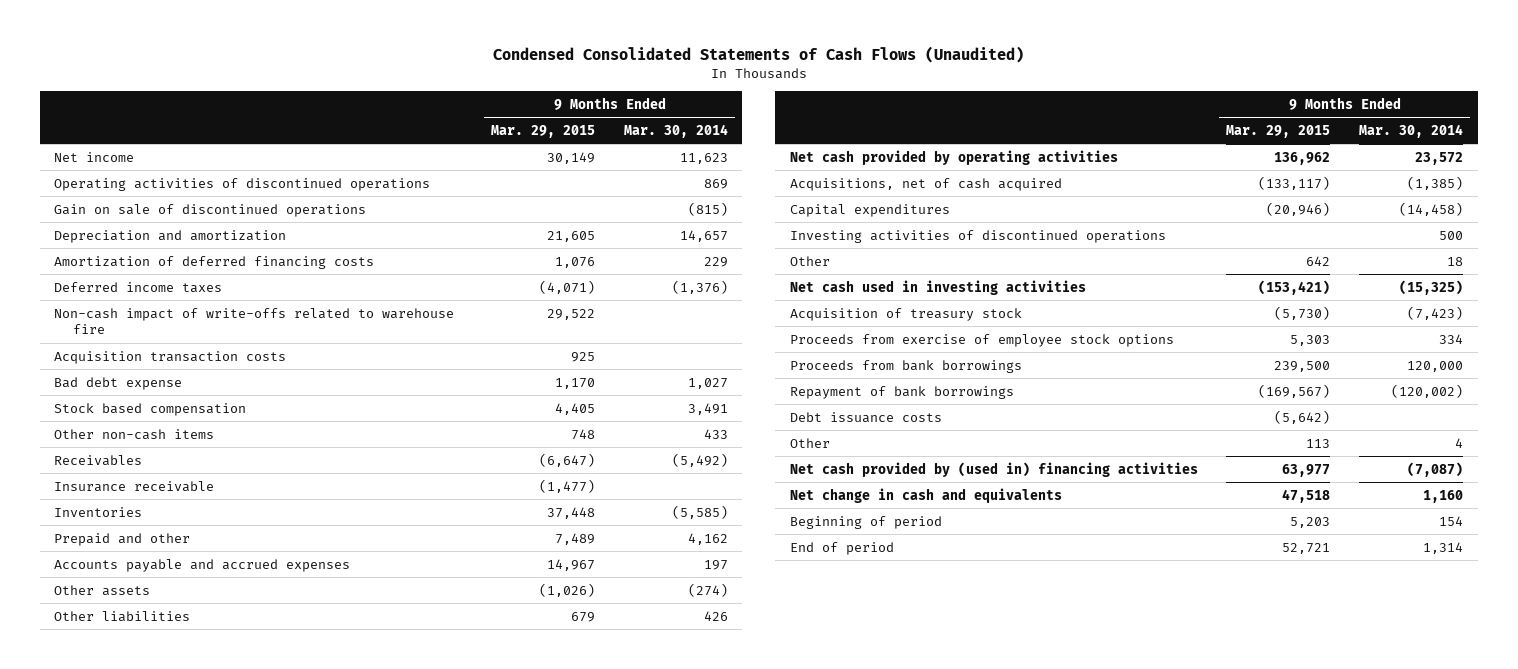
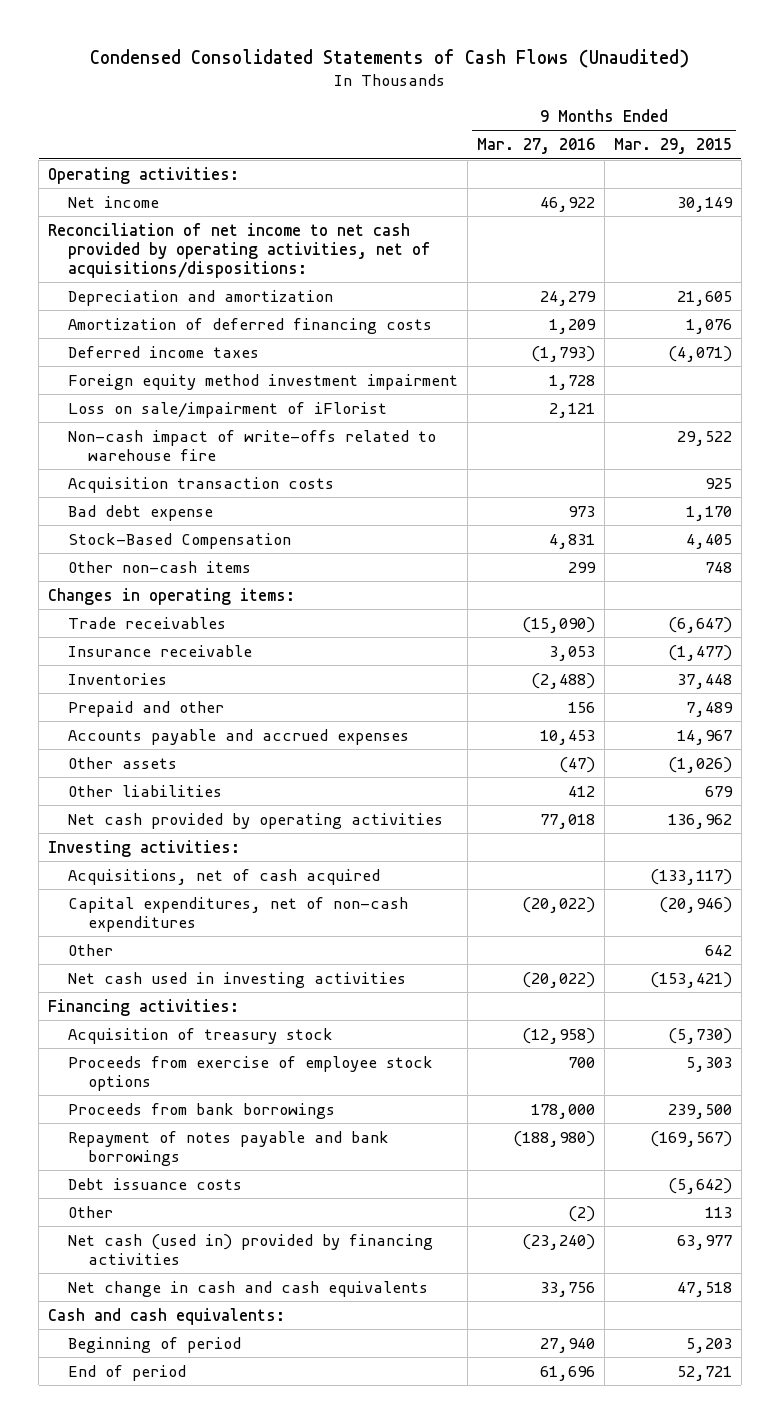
- | 9 Months Ended Mar. 29, 2015 | 9 Months Ended Mar. 30, 2014
+ | 9 Months Ended Mar. 27, 2016 | 9 Months Ended Mar. 29, 2015
+ Operating activities:
- Operating activities of discontinued operations | | 869
- Gain on sale of discontinued operations | | (815)
+ Reconciliation of net income to net cash provided by operating activities, net of acquisitions/dispositions:
+ Foreign equity method investment impairment | 1,728 |
+ Loss on sale/impairment of iFlorist | 2,121 |
- Stock based compensation | 4,405 | 3,491
+ Stock-Based Compensation | 4,831 | 4,405
- Receivables | (6,647) | (5,492)
+ Changes in operating items:
+ Trade receivables | (15,090) | (6,647)
+ Investing activities:
- Capital expenditures | (20,946) | (14,458)
- Investing activities of discontinued operations | | 500
+ Capital expenditures, net of non-cash expenditures | (20,022) | (20,946)
+ Financing activities:
- Repayment of bank borrowings | (169,567) | (120,002)
+ Repayment of notes payable and bank borrowings | (188,980) | (169,567)
- Net cash provided by (used in) financing activities | 63,977 | (7,087)
- Net change in cash and equivalents | 47,518 | 1,160
+ Net cash (used in) provided by financing activities | (23,240) | 63,977
+ Net change in cash and cash equivalents | 33,756 | 47,518
+ Cash and cash equivalents:

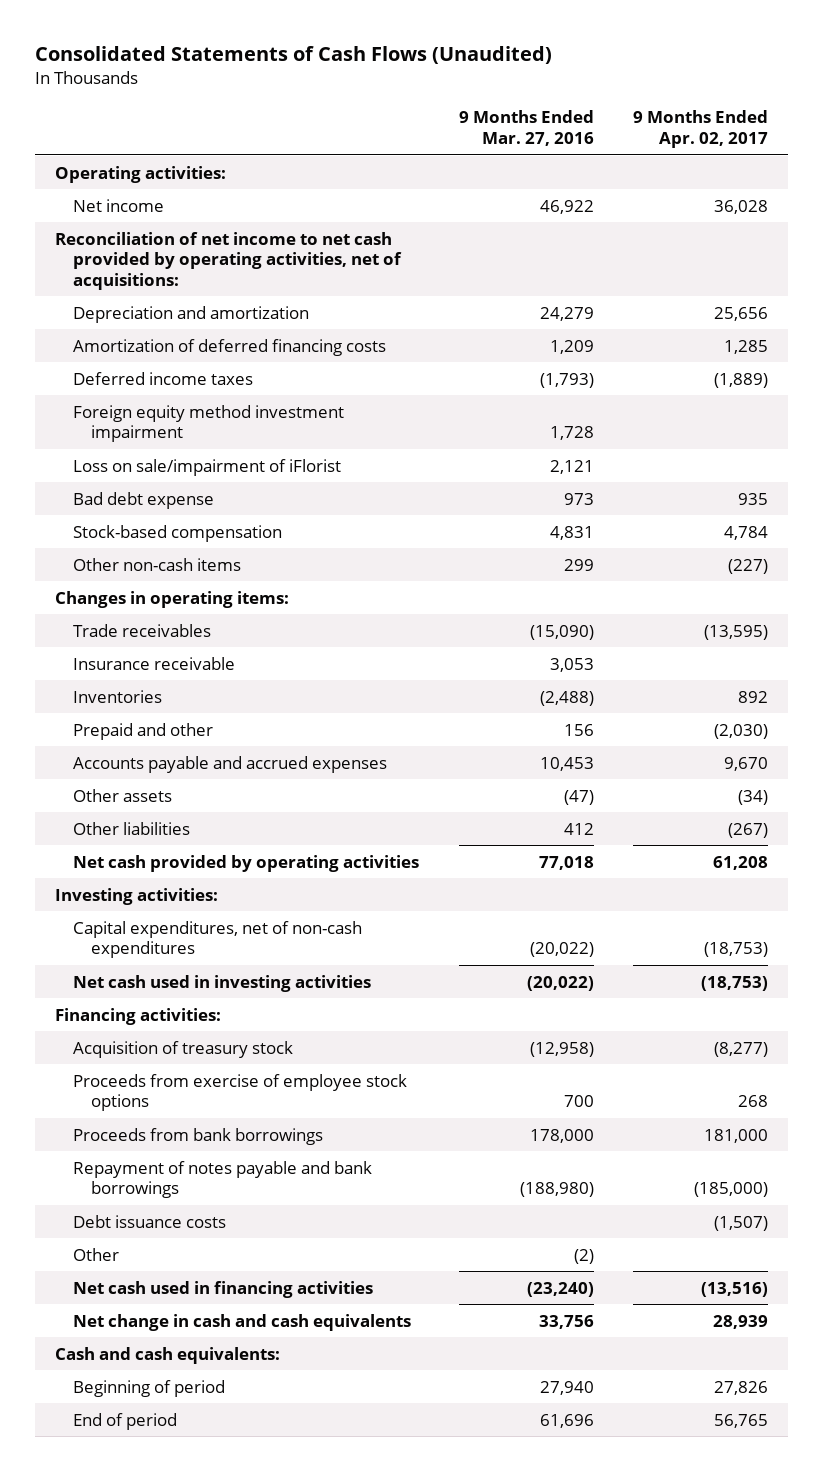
- Condensed Consolidated Statements of Cash Flows (Unaudited)
+ Consolidated Statements of Cash Flows (Unaudited)
- | 9 Months Ended Mar. 27, 2016 | 9 Months Ended Mar. 29, 2015
+ | 9 Months Ended Mar. 27, 2016 | 9 Months Ended Apr. 02, 2017
- Reconciliation of net income to net cash provided by operating activities, net of acquisitions/dispositions:
+ Reconciliation of net income to net cash provided by operating activities, net of acquisitions:
- Non-cash impact of write-offs related to warehouse fire | | 29,522
- Acquisition transaction costs | | 925
- Stock-Based Compensation | 4,831 | 4,405
+ Stock-based compensation | 4,831 | 4,784
- Acquisitions, net of cash acquired | | (133,117)
- Other | | 642
- Net cash (used in) provided by financing activities | (23,240) | 63,977
+ Net cash used in financing activities | (23,240) | (13,516)

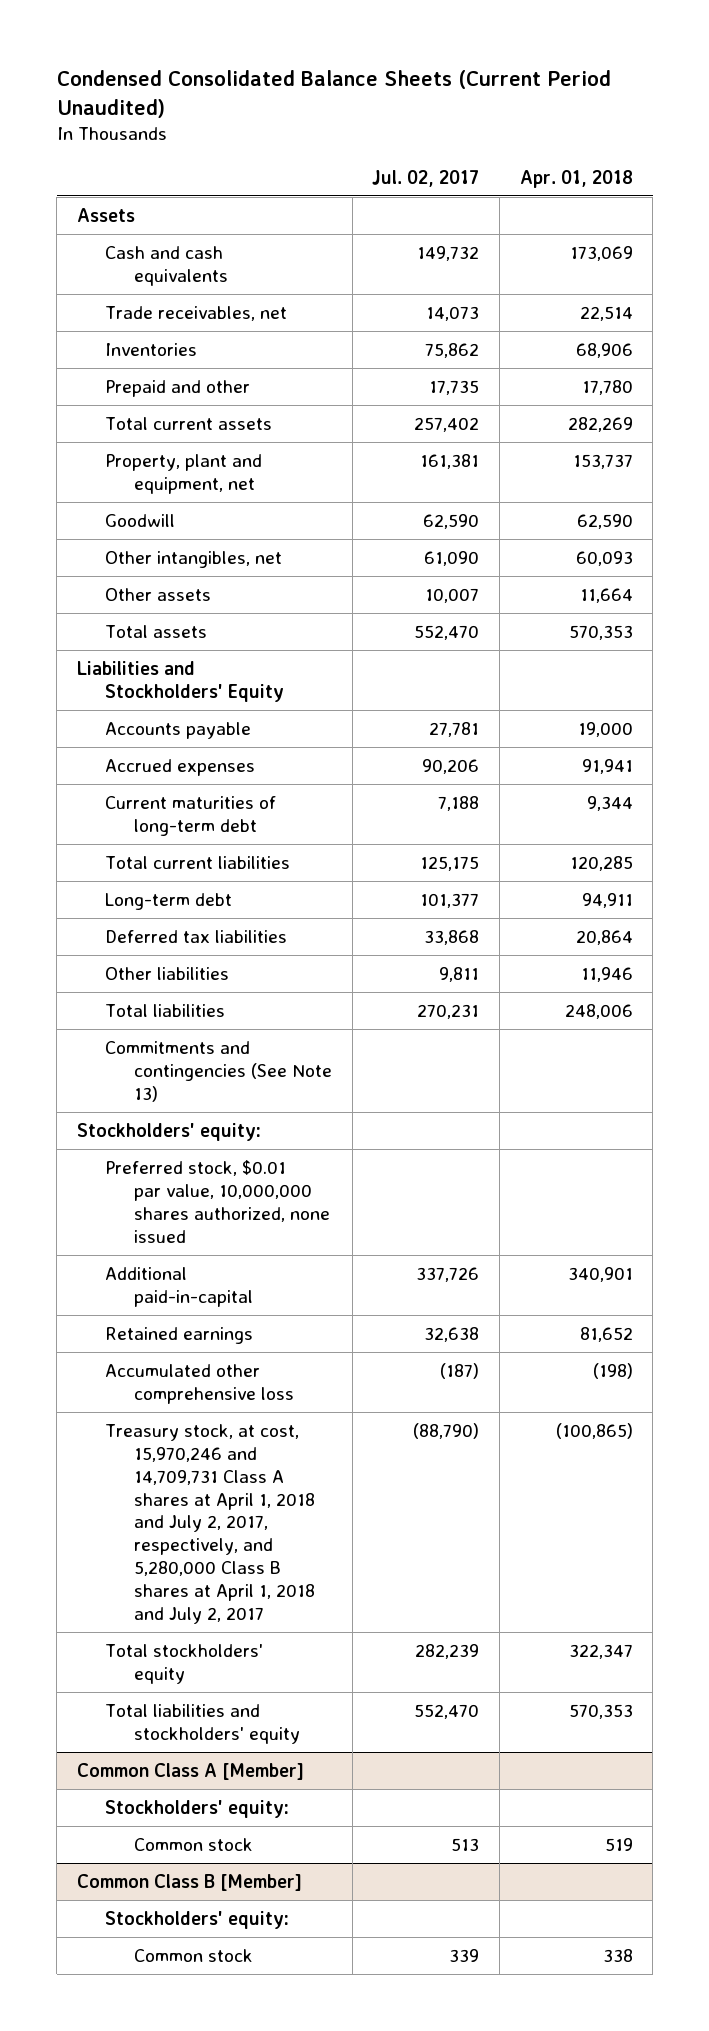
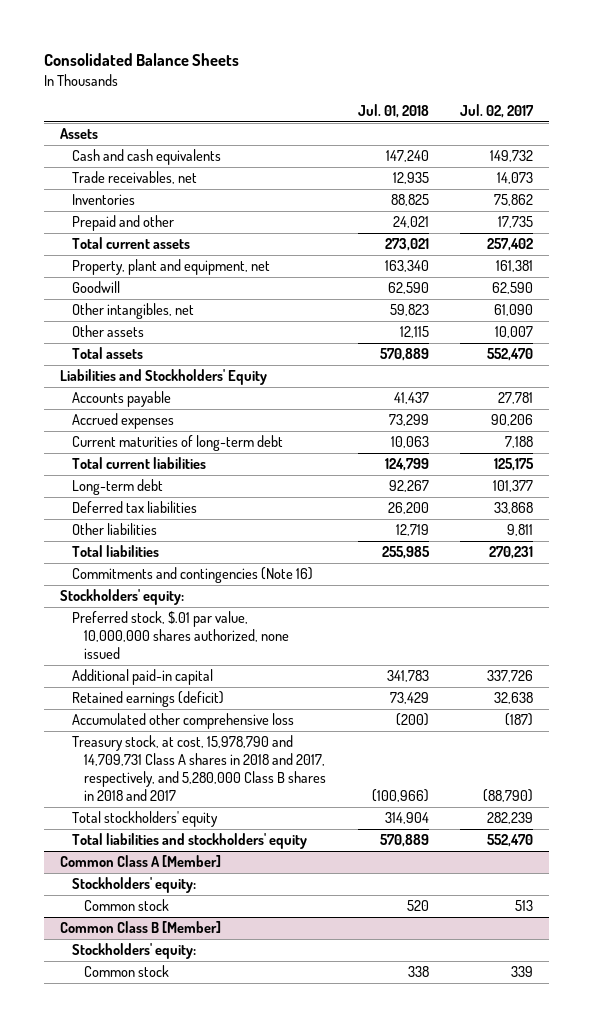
- Condensed Consolidated Balance Sheets (Current Period Unaudited)
+ Consolidated Balance Sheets
- | Jul. 02, 2017 | Apr. 01, 2018
+ | Jul. 01, 2018 | Jul. 02, 2017
- Commitments and contingencies (See Note 13)
+ Commitments and contingencies (Note 16)
- Preferred stock, $0.01 par value, 10,000,000 shares authorized, none issued
- Additional paid-in-capital | 337,726 | 340,901
- Retained earnings | 32,638 | 81,652
+ Preferred stock, $.01 par value, 10,000,000 shares authorized, none issued
+ Additional paid-in capital | 341,783 | 337,726
+ Retained earnings (deficit) | 73,429 | 32,638
- Treasury stock, at cost, 15,970,246 and 14,709,731 Class A shares at April 1, 2018 and July 2, 2017, respectively, and 5,280,000 Class B shares at April 1, 2018 and July 2, 2017 | (88,790) | (100,865)
+ Treasury stock, at cost, 15,978,790 and 14,709,731 Class A shares in 2018 and 2017, respectively, and 5,280,000 Class B shares in 2018 and 2017 | (100,966) | (88,790)

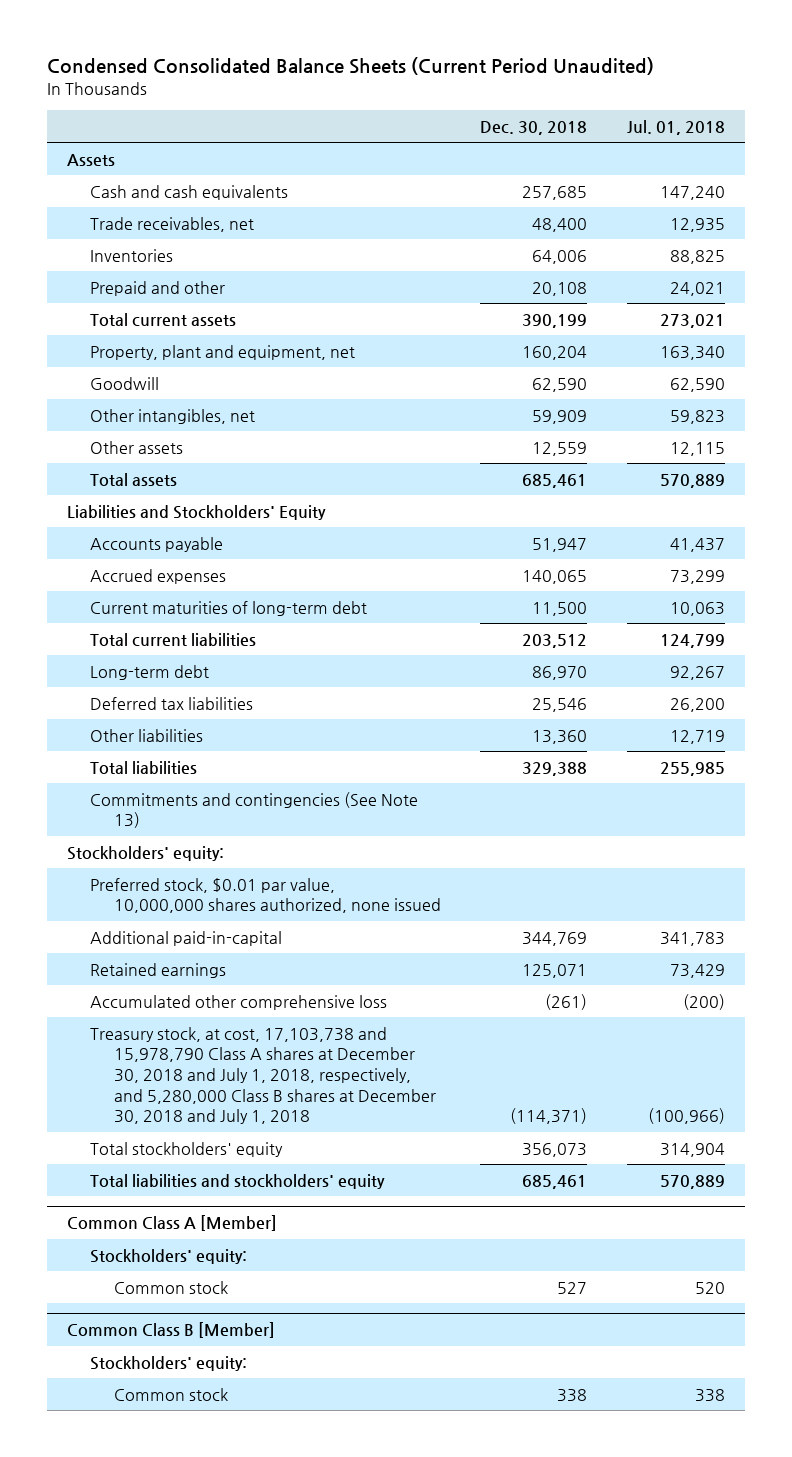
- Consolidated Balance Sheets
+ Condensed Consolidated Balance Sheets (Current Period Unaudited)
- | Jul. 01, 2018 | Jul. 02, 2017
+ | Dec. 30, 2018 | Jul. 01, 2018
- Commitments and contingencies (Note 16)
+ Commitments and contingencies (See Note 13)
- Preferred stock, $.01 par value, 10,000,000 shares authorized, none issued
- Additional paid-in capital | 341,783 | 337,726
- Retained earnings (deficit) | 73,429 | 32,638
+ Preferred stock, $0.01 par value, 10,000,000 shares authorized, none issued
+ Additional paid-in-capital | 344,769 | 341,783
+ Retained earnings | 125,071 | 73,429
- Treasury stock, at cost, 15,978,790 and 14,709,731 Class A shares in 2018 and 2017, respectively, and 5,280,000 Class B shares in 2018 and 2017 | (100,966) | (88,790)
+ Treasury stock, at cost, 17,103,738 and 15,978,790 Class A shares at December 30, 2018 and July 1, 2018, respectively, and 5,280,000 Class B shares at December 30, 2018 and July 1, 2018 | (114,371) | (100,966)

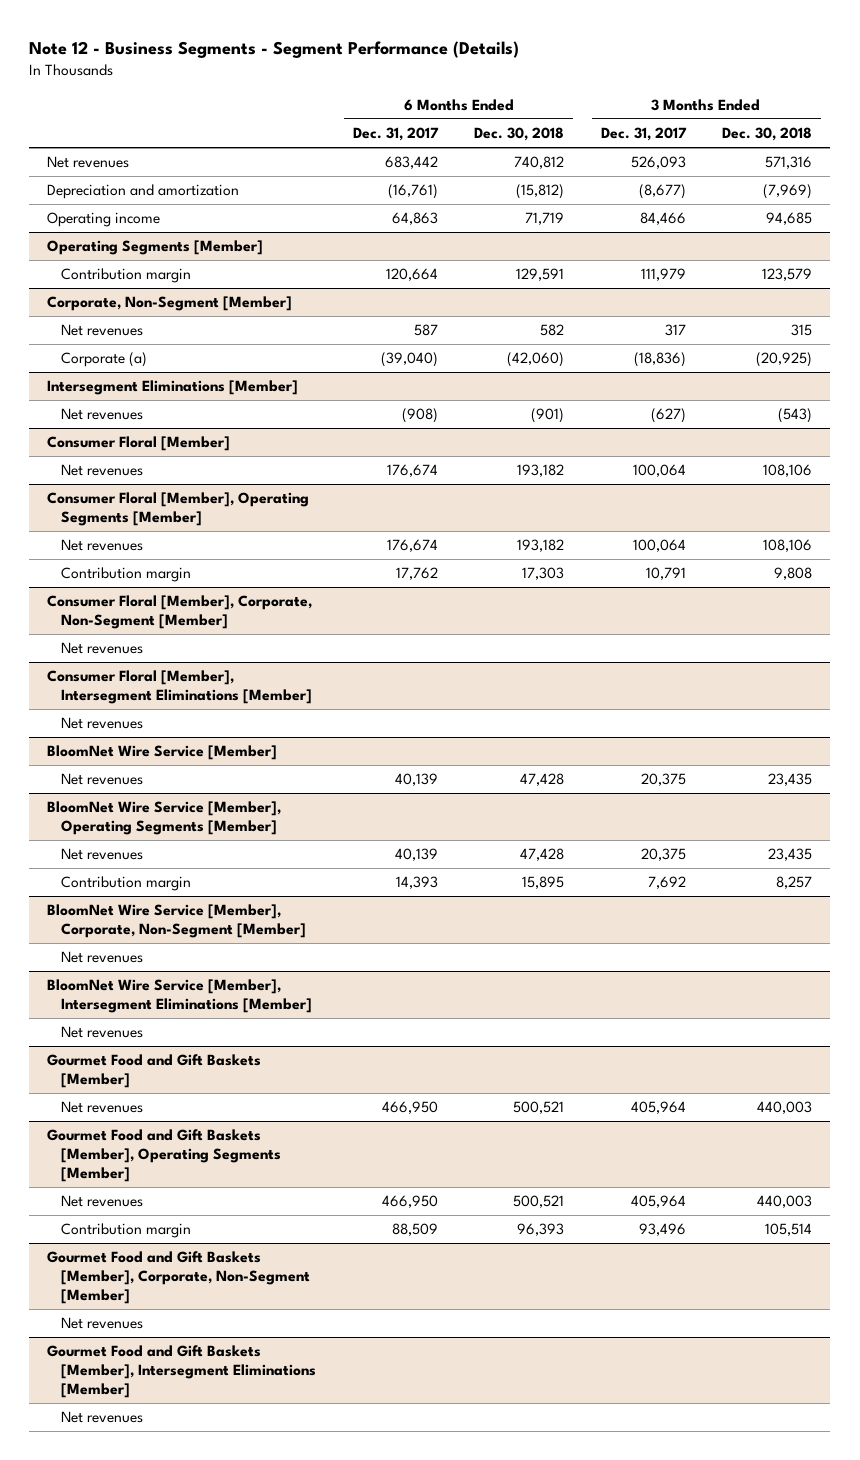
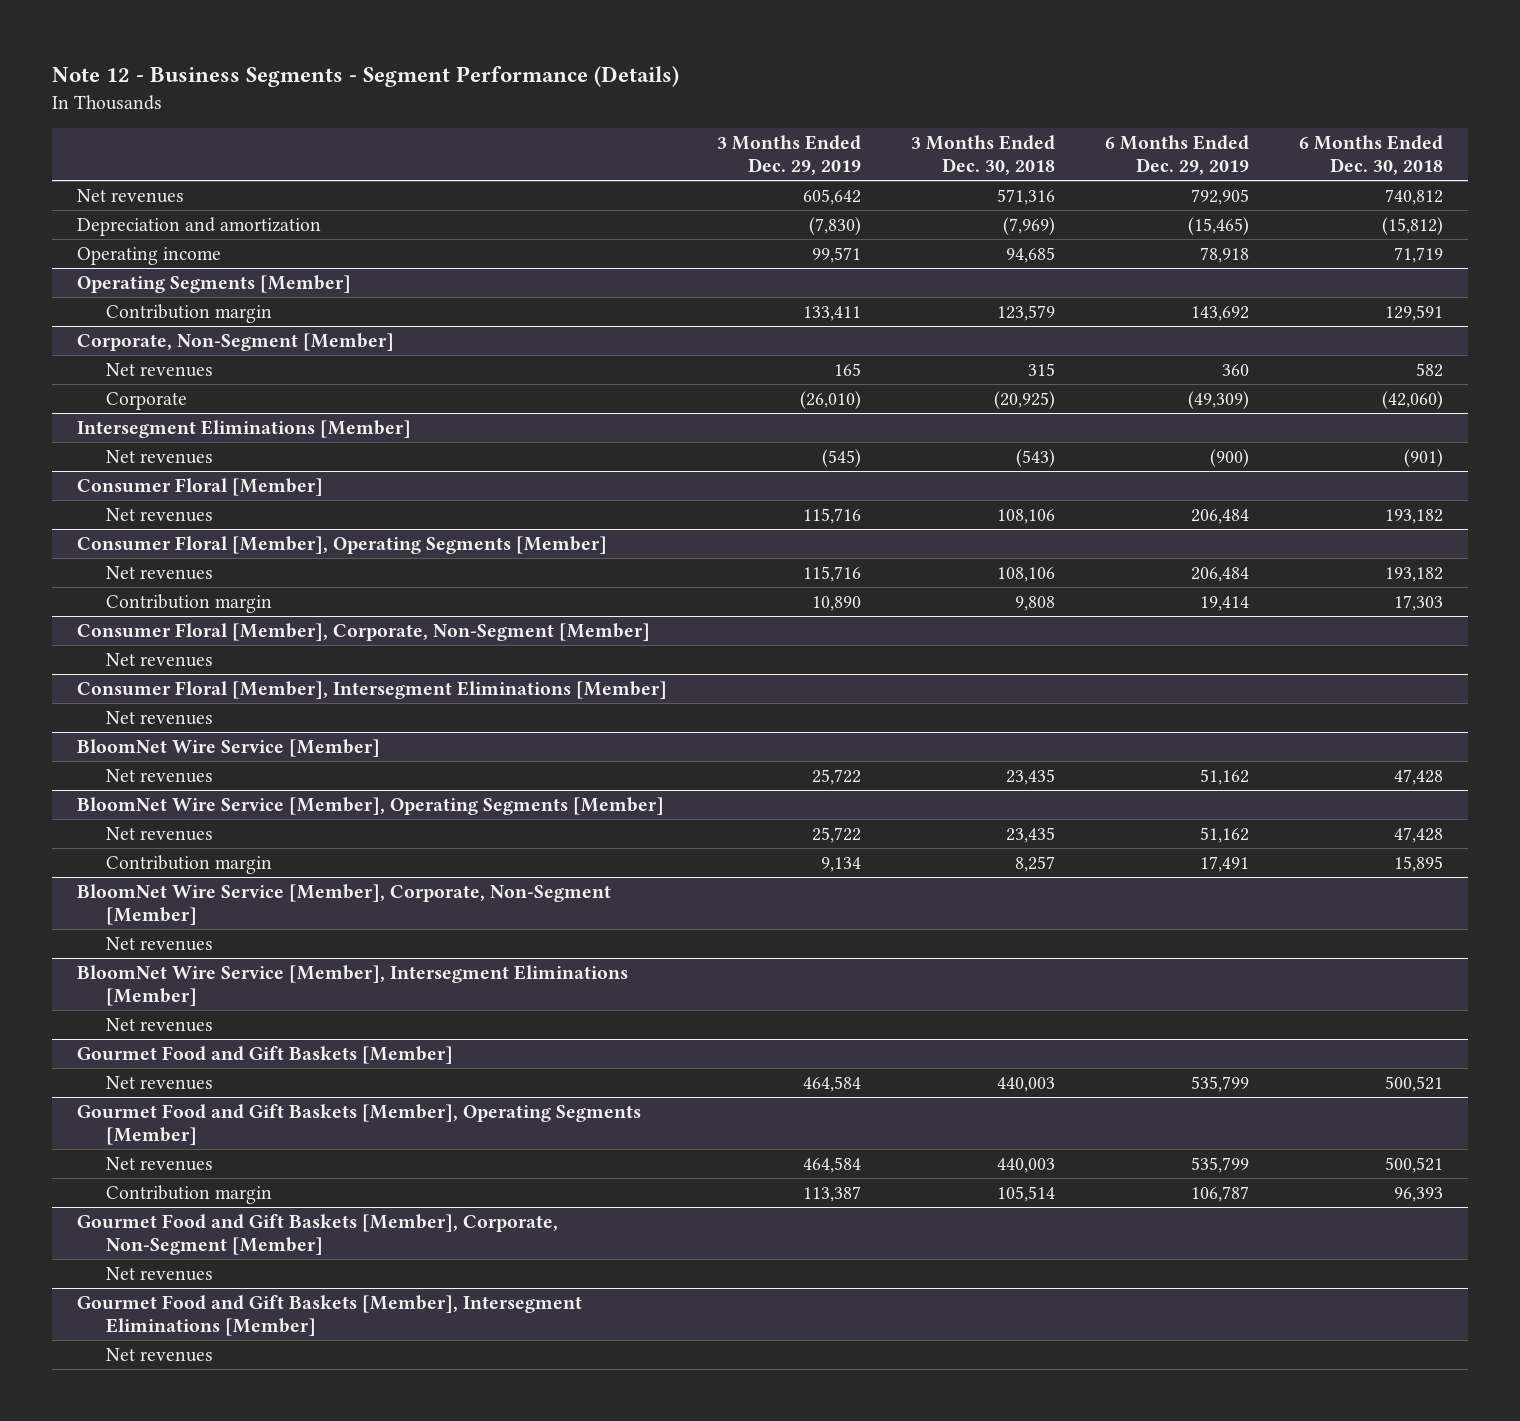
- | 6 Months Ended Dec. 31, 2017 | 6 Months Ended Dec. 30, 2018 | 3 Months Ended Dec. 31, 2017 | 3 Months Ended Dec. 30, 2018
+ | 3 Months Ended Dec. 29, 2019 | 3 Months Ended Dec. 30, 2018 | 6 Months Ended Dec. 29, 2019 | 6 Months Ended Dec. 30, 2018
@ Corporate, Non-Segment [Member]
- Corporate (a) | (39,040) | (42,060) | (18,836) | (20,925)
+ Corporate | (26,010) | (20,925) | (49,309) | (42,060)

